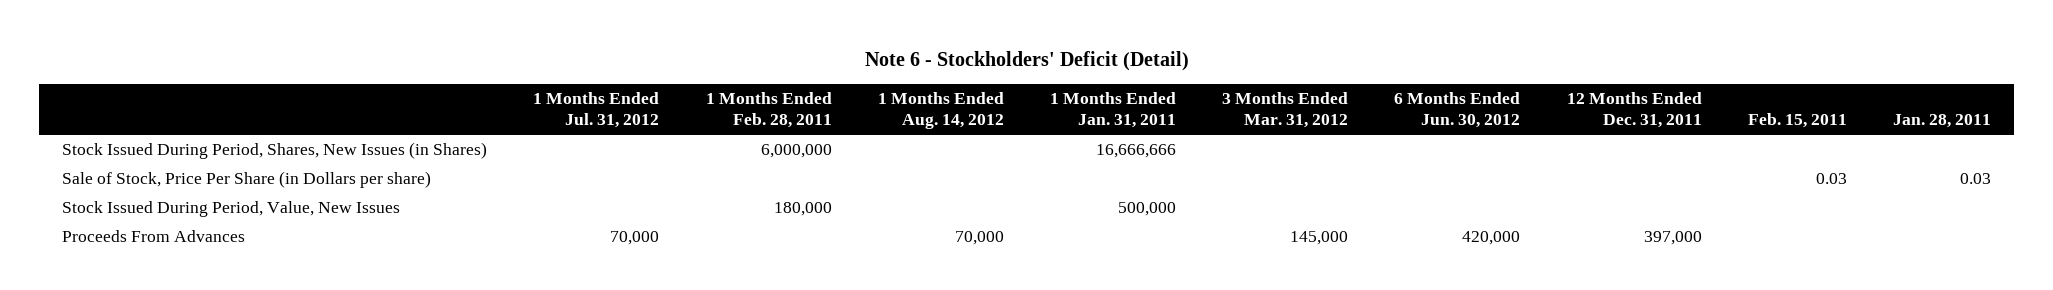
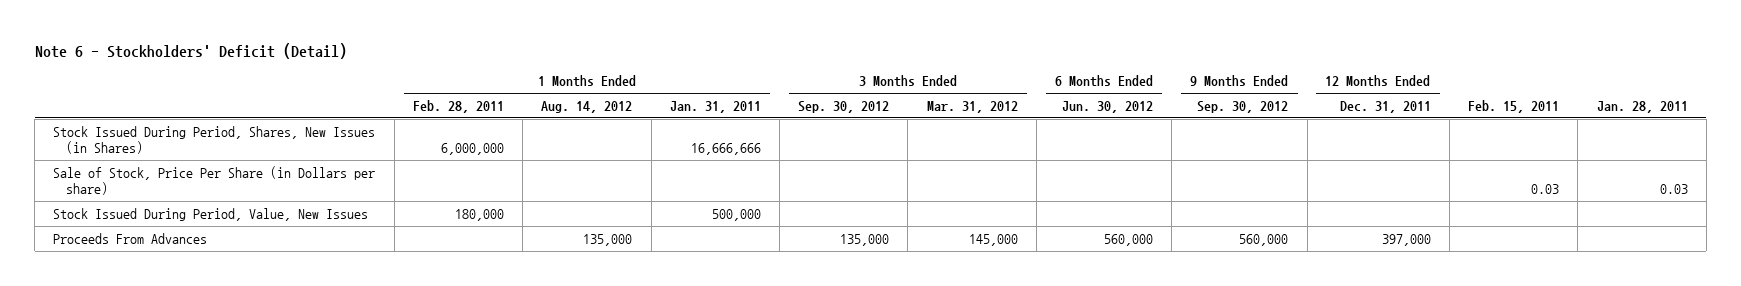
- | 1 Months Ended Jul. 31, 2012 | 1 Months Ended Feb. 28, 2011 | 1 Months Ended Aug. 14, 2012 | 1 Months Ended Jan. 31, 2011 | 3 Months Ended Mar. 31, 2012 | 6 Months Ended Jun. 30, 2012 | 12 Months Ended Dec. 31, 2011 | Feb. 15, 2011 | Jan. 28, 2011
+ | 1 Months Ended Feb. 28, 2011 | 1 Months Ended Aug. 14, 2012 | 1 Months Ended Jan. 31, 2011 | 3 Months Ended Sep. 30, 2012 | 3 Months Ended Mar. 31, 2012 | 6 Months Ended Jun. 30, 2012 | 9 Months Ended Sep. 30, 2012 | 12 Months Ended Dec. 31, 2011 | Feb. 15, 2011 | Jan. 28, 2011
- Proceeds From Advances | 70,000 | | 70,000 | | 145,000 | 420,000 | 397,000 | |
+ Proceeds From Advances | | 135,000 | | 135,000 | 145,000 | 560,000 | 560,000 | 397,000 | |

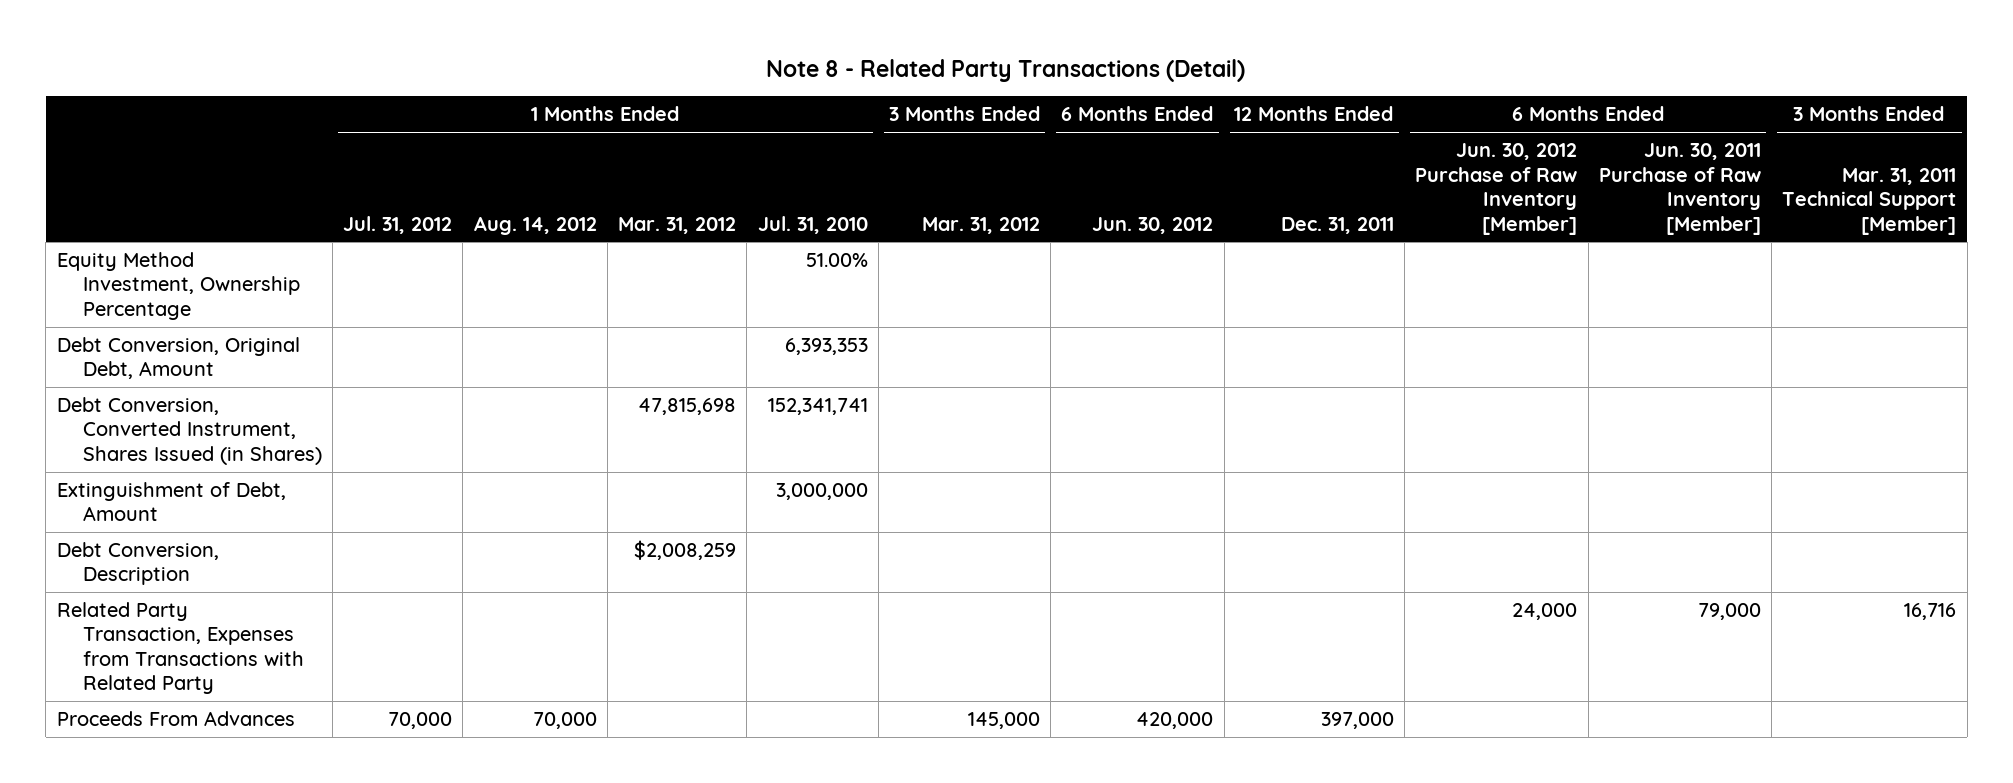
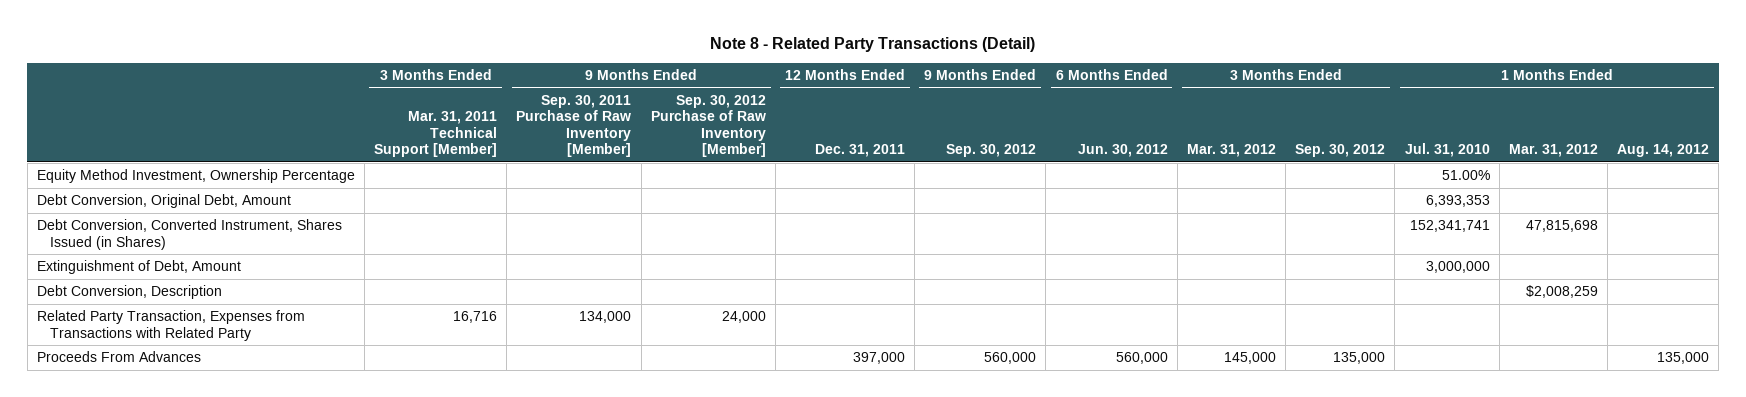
- | 1 Months Ended Jul. 31, 2012 | 1 Months Ended Aug. 14, 2012 | 1 Months Ended Mar. 31, 2012 | 1 Months Ended Jul. 31, 2010 | 3 Months Ended Mar. 31, 2012 | 6 Months Ended Jun. 30, 2012 | 12 Months Ended Dec. 31, 2011 | 6 Months Ended Jun. 30, 2012 Purchase of Raw Inventory [Member] | 6 Months Ended Jun. 30, 2011 Purchase of Raw Inventory [Member] | 3 Months Ended Mar. 31, 2011 Technical Support [Member]
+ | 3 Months Ended Mar. 31, 2011 Technical Support [Member] | 9 Months Ended Sep. 30, 2011 Purchase of Raw Inventory [Member] | 9 Months Ended Sep. 30, 2012 Purchase of Raw Inventory [Member] | 12 Months Ended Dec. 31, 2011 | 9 Months Ended Sep. 30, 2012 | 6 Months Ended Jun. 30, 2012 | 3 Months Ended Mar. 31, 2012 | 3 Months Ended Sep. 30, 2012 | 1 Months Ended Jul. 31, 2010 | 1 Months Ended Mar. 31, 2012 | 1 Months Ended Aug. 14, 2012
- Proceeds From Advances | 70,000 | 70,000 | | | 145,000 | 420,000 | 397,000 | | |
+ Proceeds From Advances | | | | 397,000 | 560,000 | 560,000 | 145,000 | 135,000 | | | 135,000

